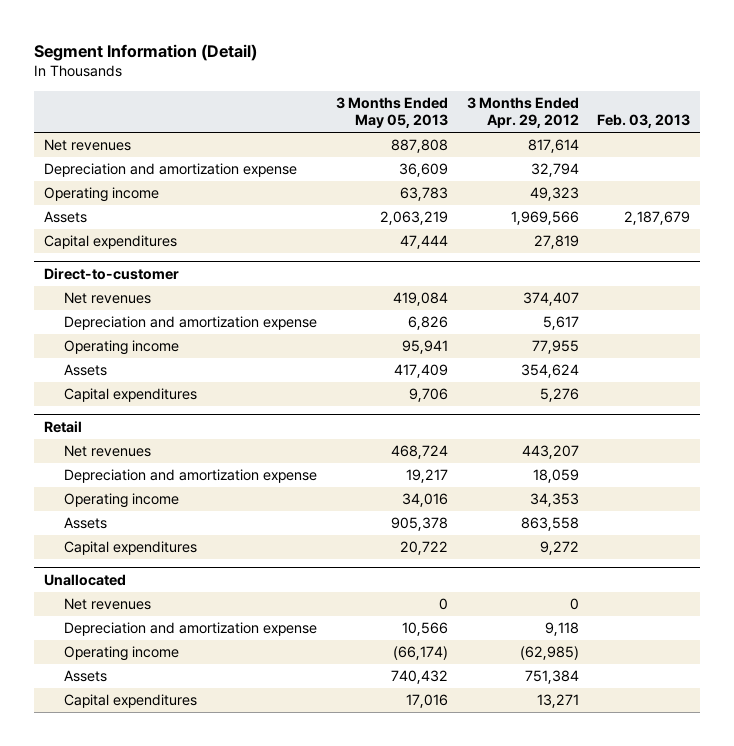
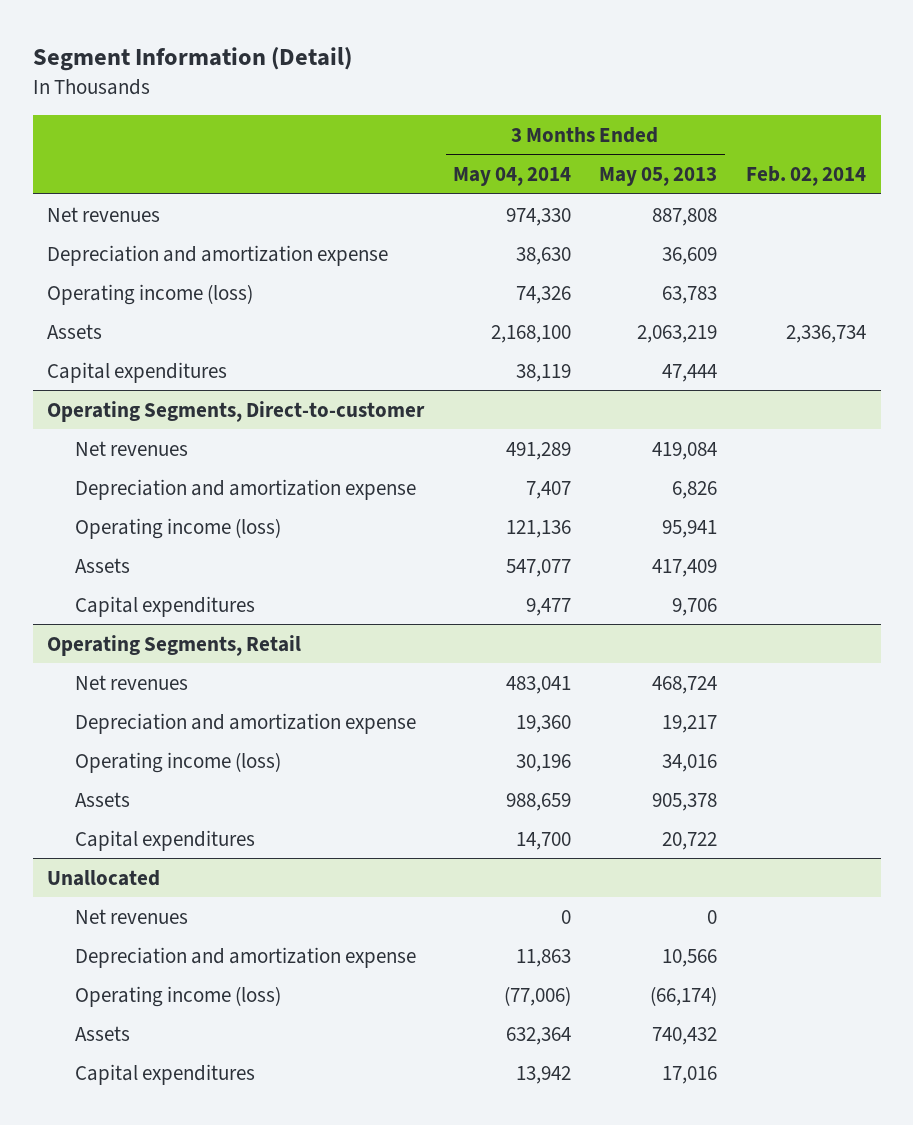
- | 3 Months Ended May 05, 2013 | 3 Months Ended Apr. 29, 2012 | Feb. 03, 2013
+ | 3 Months Ended May 04, 2014 | 3 Months Ended May 05, 2013 | Feb. 02, 2014
- Operating income | 63,783 | 49,323 |
+ Operating income (loss) | 74,326 | 63,783 |
- Direct-to-customer
+ Operating Segments, Direct-to-customer
- Operating income | 95,941 | 77,955 |
+ Operating income (loss) | 121,136 | 95,941 |
- Retail
+ Operating Segments, Retail
- Operating income | 34,016 | 34,353 |
+ Operating income (loss) | 30,196 | 34,016 |
@ Unallocated
- Operating income | (66,174) | (62,985) |
+ Operating income (loss) | (77,006) | (66,174) |

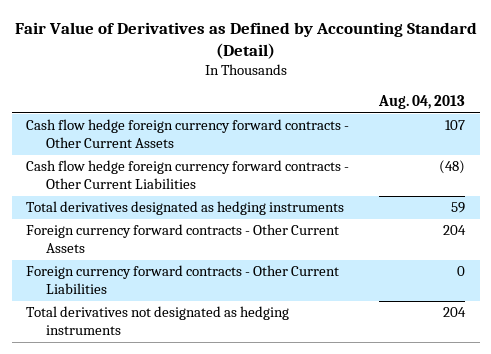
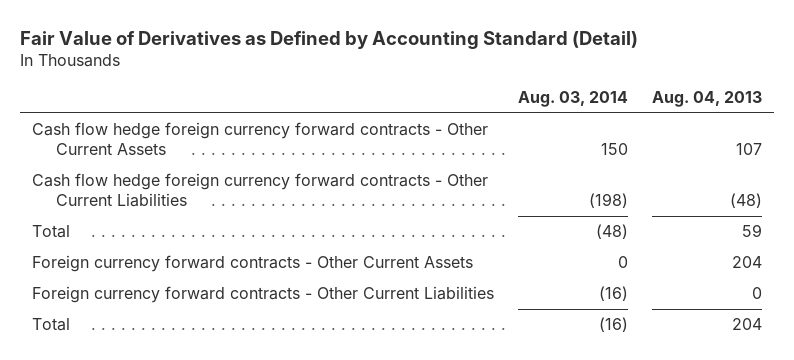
- | Aug. 04, 2013
+ | Aug. 03, 2014 | Aug. 04, 2013
- Total derivatives designated as hedging instruments | 59
+ Total | (48) | 59
- Total derivatives not designated as hedging instruments | 204
+ Total | (16) | 204

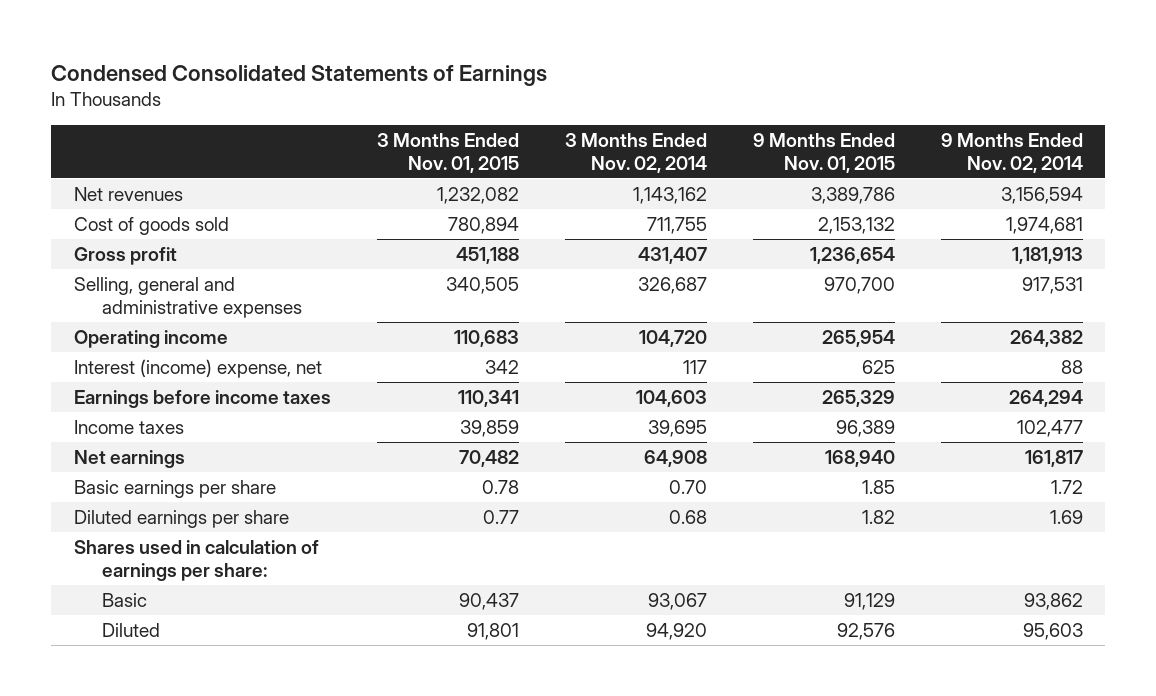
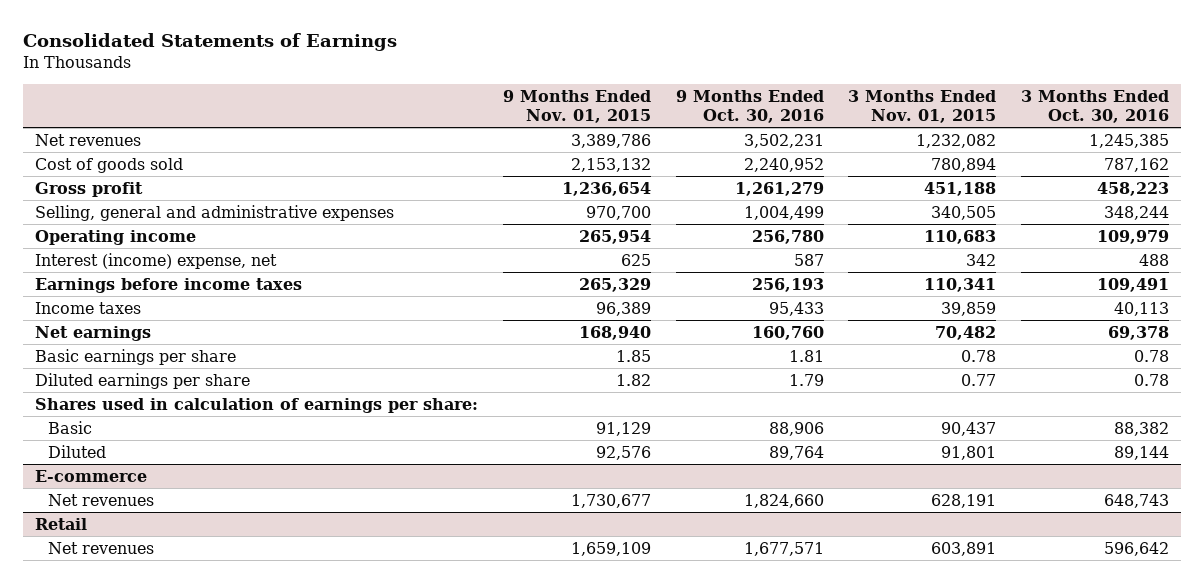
- Condensed Consolidated Statements of Earnings
+ Consolidated Statements of Earnings
- | 3 Months Ended Nov. 01, 2015 | 3 Months Ended Nov. 02, 2014 | 9 Months Ended Nov. 01, 2015 | 9 Months Ended Nov. 02, 2014
+ | 9 Months Ended Nov. 01, 2015 | 9 Months Ended Oct. 30, 2016 | 3 Months Ended Nov. 01, 2015 | 3 Months Ended Oct. 30, 2016
+ E-commerce
+ Net revenues | 1,730,677 | 1,824,660 | 628,191 | 648,743
+ Retail
+ Net revenues | 1,659,109 | 1,677,571 | 603,891 | 596,642

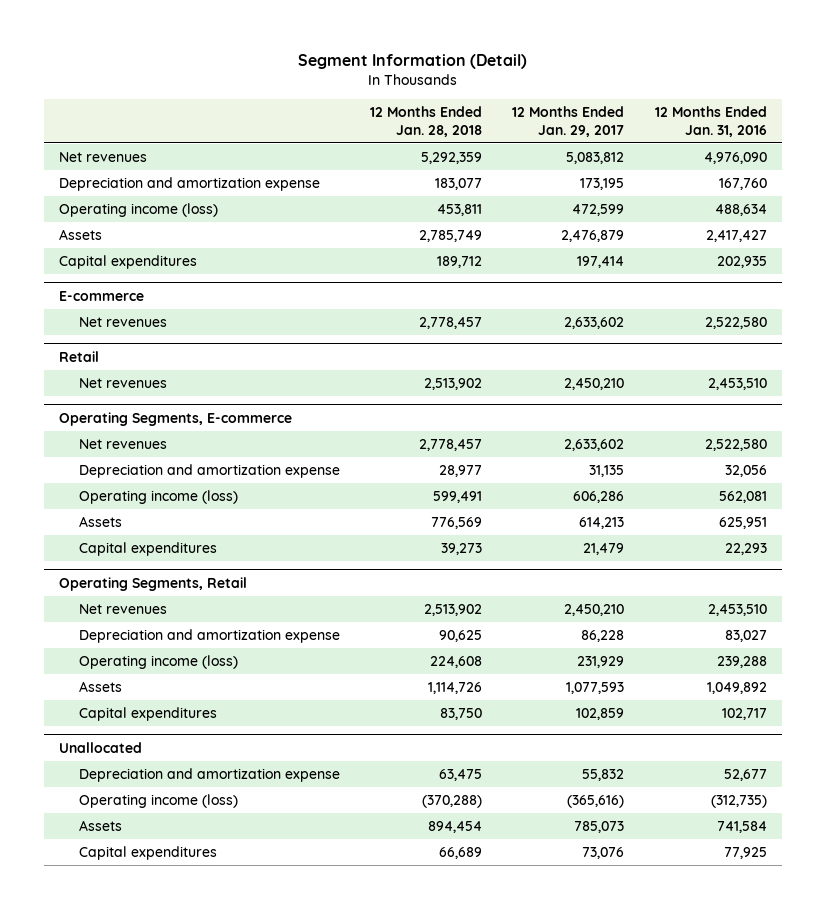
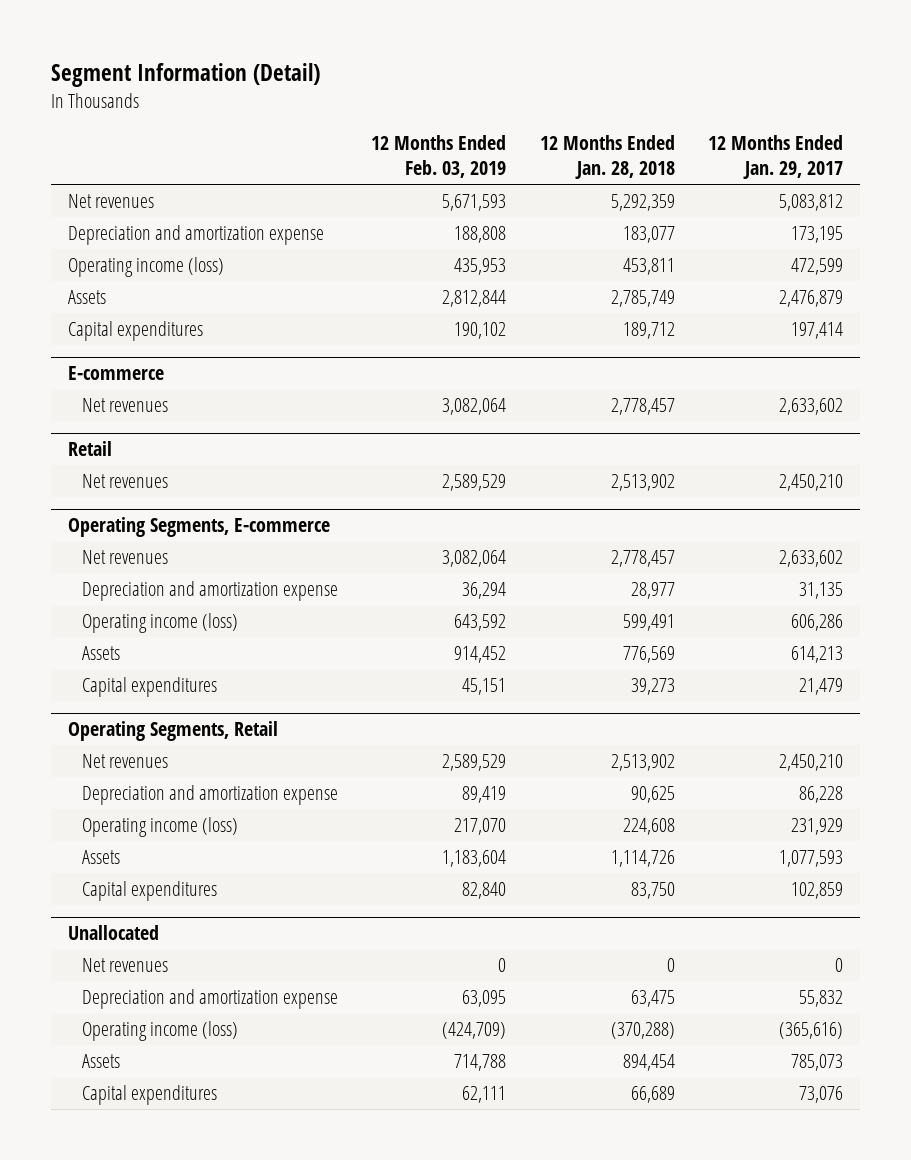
- | 12 Months Ended Jan. 28, 2018 | 12 Months Ended Jan. 29, 2017 | 12 Months Ended Jan. 31, 2016
+ | 12 Months Ended Feb. 03, 2019 | 12 Months Ended Jan. 28, 2018 | 12 Months Ended Jan. 29, 2017
@ Unallocated
+ Net revenues | 0 | 0 | 0

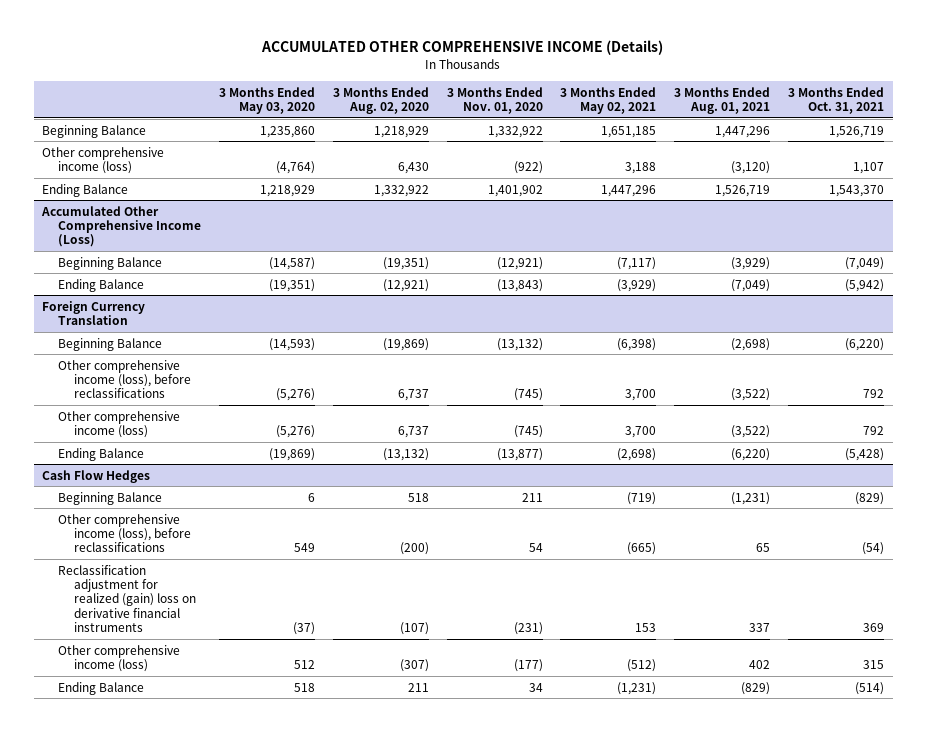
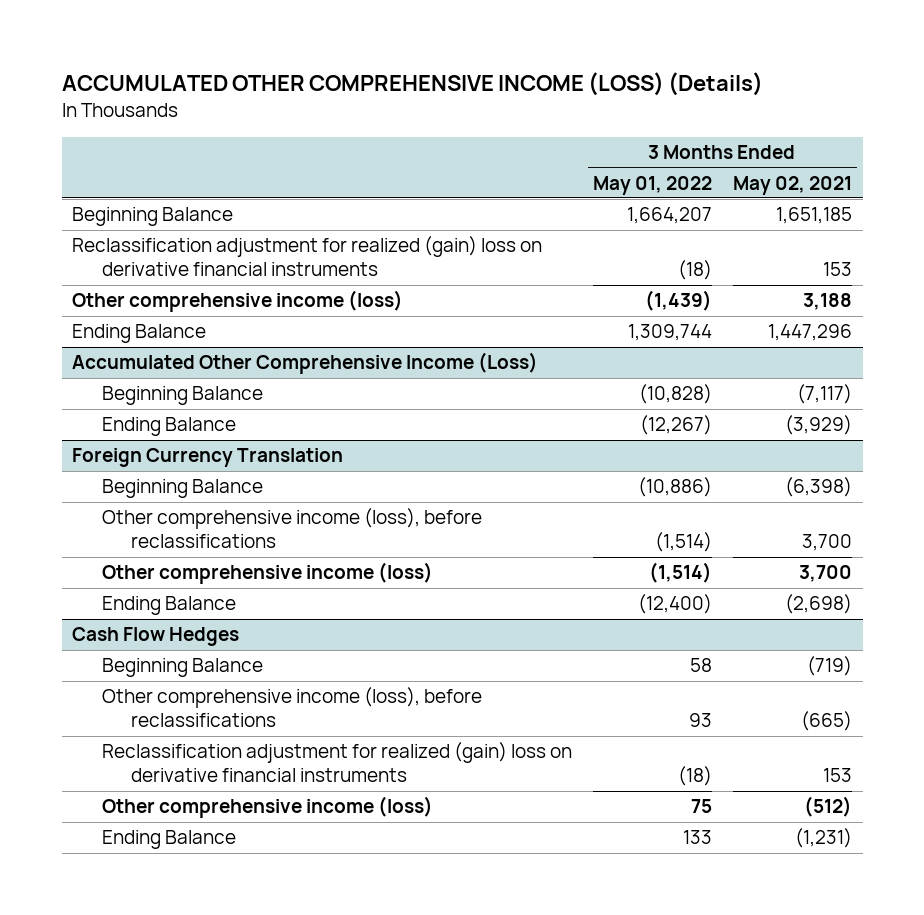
- ACCUMULATED OTHER COMPREHENSIVE INCOME (Details)
+ ACCUMULATED OTHER COMPREHENSIVE INCOME (LOSS) (Details)
- | 3 Months Ended May 03, 2020 | 3 Months Ended Aug. 02, 2020 | 3 Months Ended Nov. 01, 2020 | 3 Months Ended May 02, 2021 | 3 Months Ended Aug. 01, 2021 | 3 Months Ended Oct. 31, 2021
+ | 3 Months Ended May 01, 2022 | 3 Months Ended May 02, 2021
+ Reclassification adjustment for realized (gain) loss on derivative financial instruments | (18) | 153

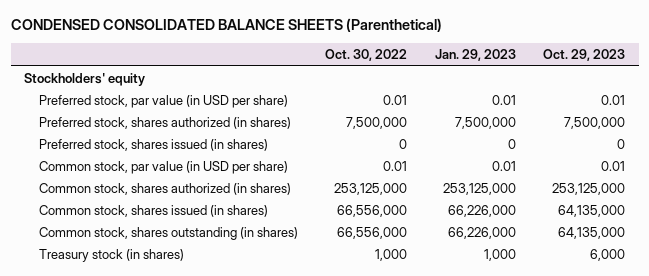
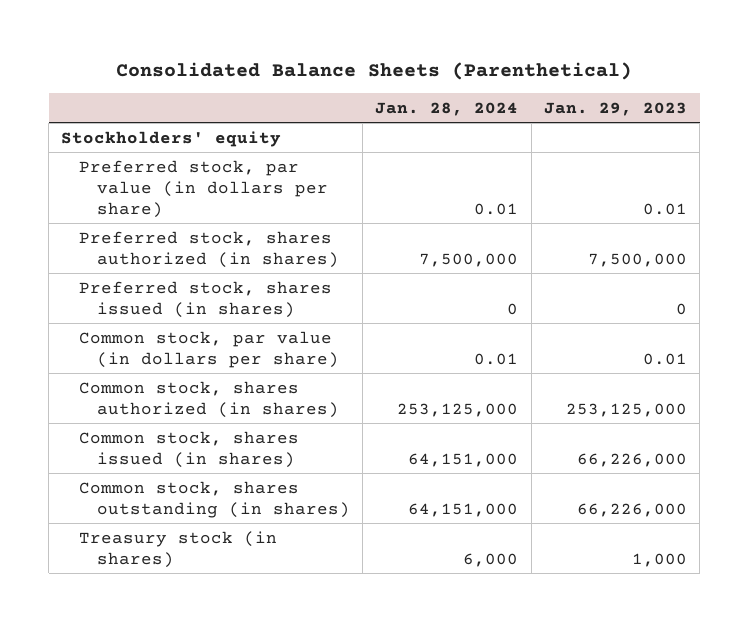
- CONDENSED CONSOLIDATED BALANCE SHEETS (Parenthetical)
+ Consolidated Balance Sheets (Parenthetical)
- | Oct. 30, 2022 | Jan. 29, 2023 | Oct. 29, 2023
+ | Jan. 28, 2024 | Jan. 29, 2023
- Preferred stock, par value (in USD per share) | 0.01 | 0.01 | 0.01
+ Preferred stock, par value (in dollars per share) | 0.01 | 0.01
- Common stock, par value (in USD per share) | 0.01 | 0.01 | 0.01
+ Common stock, par value (in dollars per share) | 0.01 | 0.01

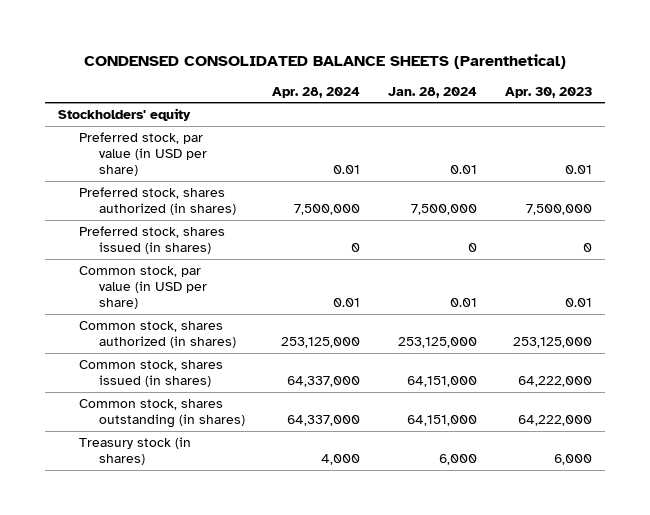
- Consolidated Balance Sheets (Parenthetical)
+ CONDENSED CONSOLIDATED BALANCE SHEETS (Parenthetical)
- | Jan. 28, 2024 | Jan. 29, 2023
+ | Apr. 28, 2024 | Jan. 28, 2024 | Apr. 30, 2023
- Preferred stock, par value (in dollars per share) | 0.01 | 0.01
+ Preferred stock, par value (in USD per share) | 0.01 | 0.01 | 0.01
- Common stock, par value (in dollars per share) | 0.01 | 0.01
+ Common stock, par value (in USD per share) | 0.01 | 0.01 | 0.01

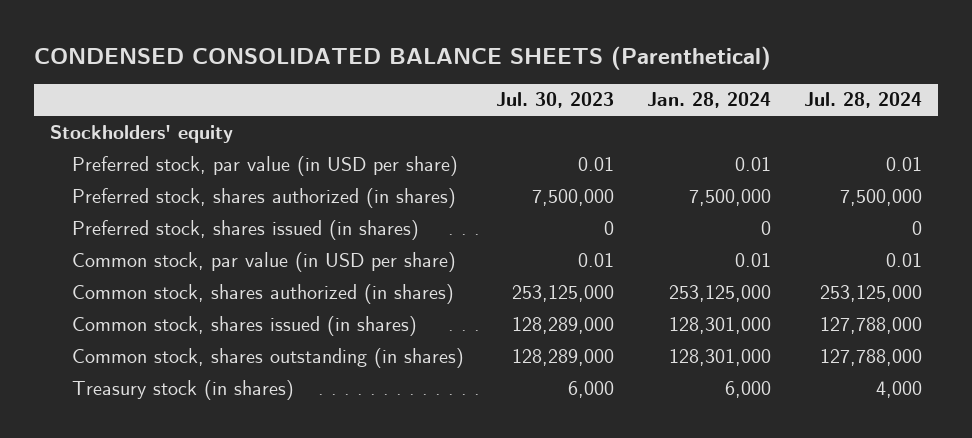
- | Apr. 28, 2024 | Jan. 28, 2024 | Apr. 30, 2023
+ | Jul. 30, 2023 | Jan. 28, 2024 | Jul. 28, 2024
- Common stock, shares issued (in shares) | 64,337,000 | 64,151,000 | 64,222,000
- Common stock, shares outstanding (in shares) | 64,337,000 | 64,151,000 | 64,222,000
+ Common stock, shares issued (in shares) | 128,289,000 | 128,301,000 | 127,788,000
+ Common stock, shares outstanding (in shares) | 128,289,000 | 128,301,000 | 127,788,000

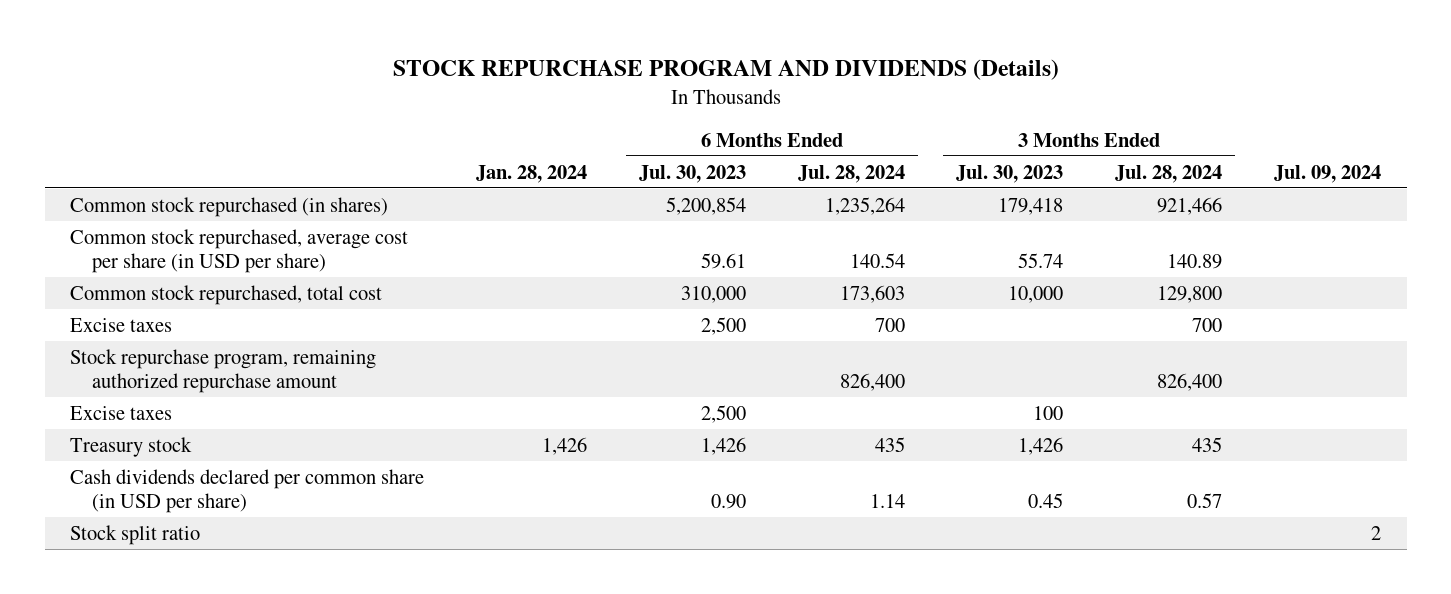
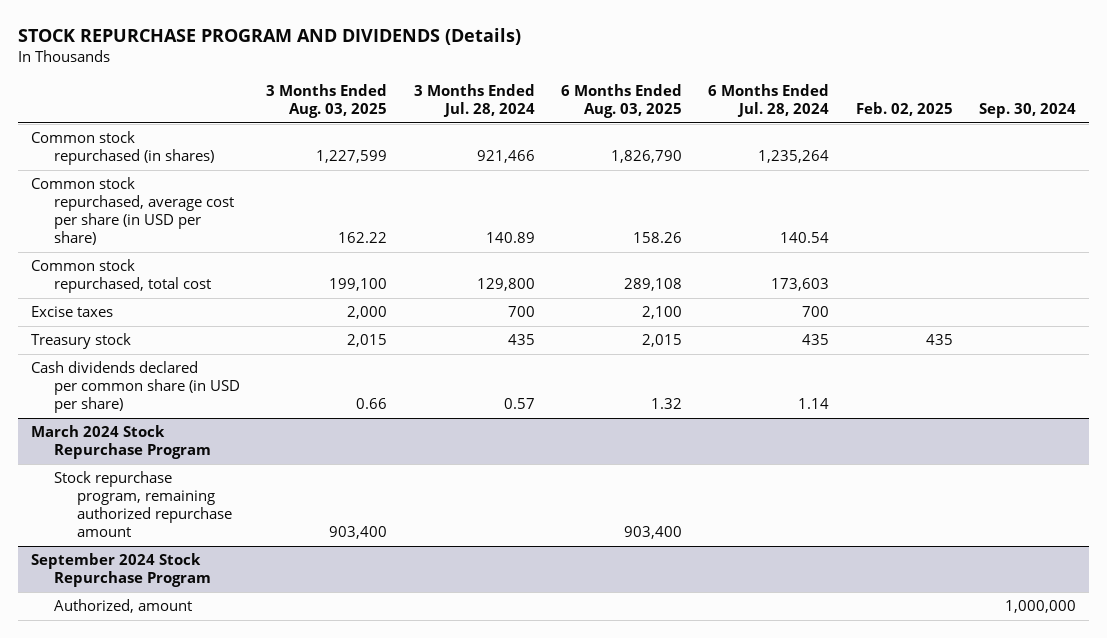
- | Jan. 28, 2024 | 6 Months Ended Jul. 30, 2023 | 6 Months Ended Jul. 28, 2024 | 3 Months Ended Jul. 30, 2023 | 3 Months Ended Jul. 28, 2024 | Jul. 09, 2024
+ | 3 Months Ended Aug. 03, 2025 | 3 Months Ended Jul. 28, 2024 | 6 Months Ended Aug. 03, 2025 | 6 Months Ended Jul. 28, 2024 | Feb. 02, 2025 | Sep. 30, 2024
- Stock repurchase program, remaining authorized repurchase amount | | | 826,400 | | 826,400 |
- Excise taxes | | 2,500 | | 100 | |
- Stock split ratio | | | | | | 2
+ March 2024 Stock Repurchase Program
+ Stock repurchase program, remaining authorized repurchase amount | 903,400 | | 903,400 | | |
+ September 2024 Stock Repurchase Program
+ Authorized, amount | | | | | | 1,000,000

